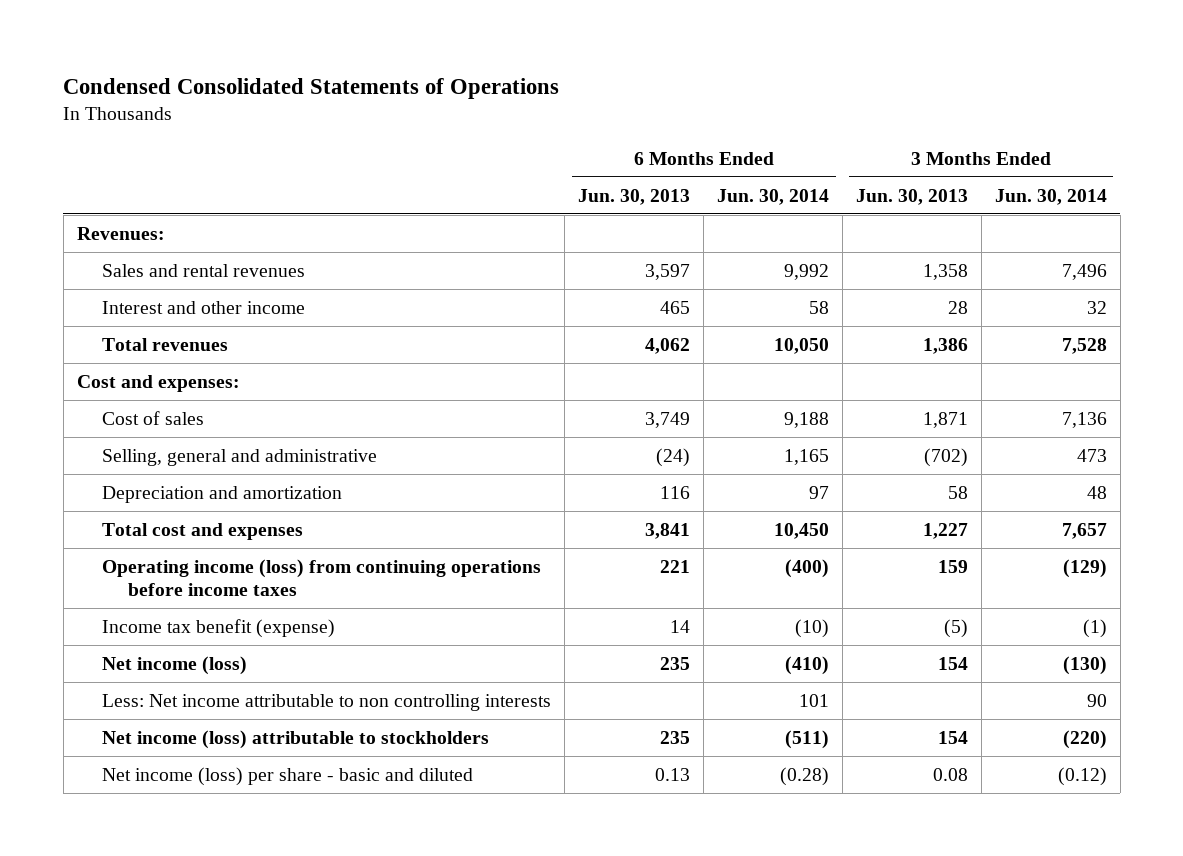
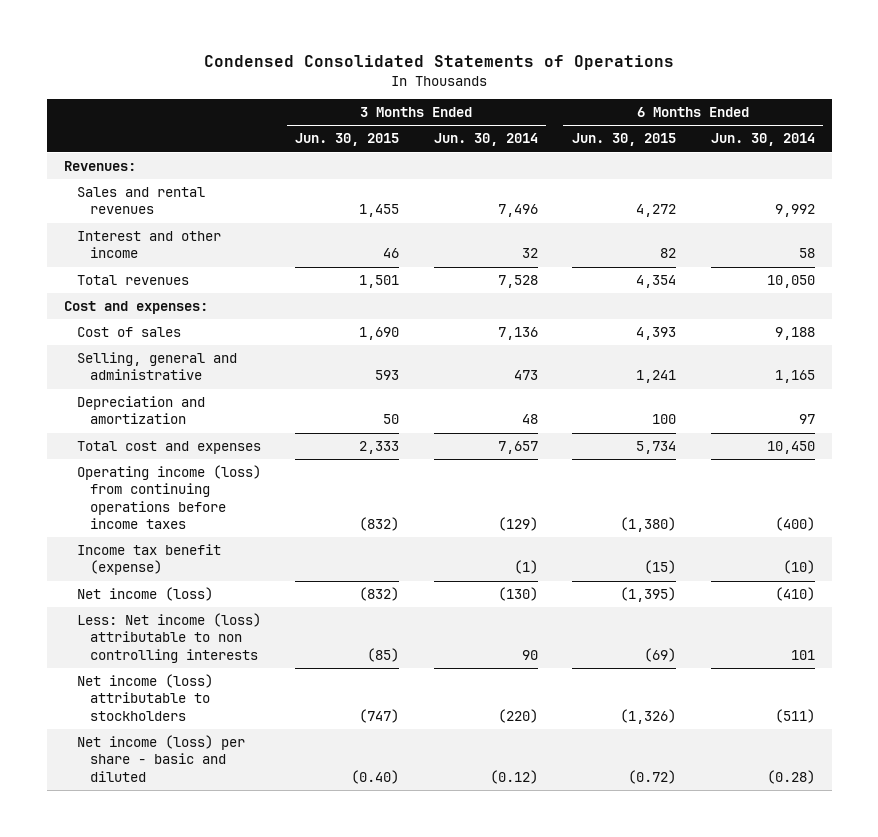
- | 6 Months Ended Jun. 30, 2013 | 6 Months Ended Jun. 30, 2014 | 3 Months Ended Jun. 30, 2013 | 3 Months Ended Jun. 30, 2014
+ | 3 Months Ended Jun. 30, 2015 | 3 Months Ended Jun. 30, 2014 | 6 Months Ended Jun. 30, 2015 | 6 Months Ended Jun. 30, 2014
- Less: Net income attributable to non controlling interests | | 101 | | 90
+ Less: Net income (loss) attributable to non controlling interests | (85) | 90 | (69) | 101

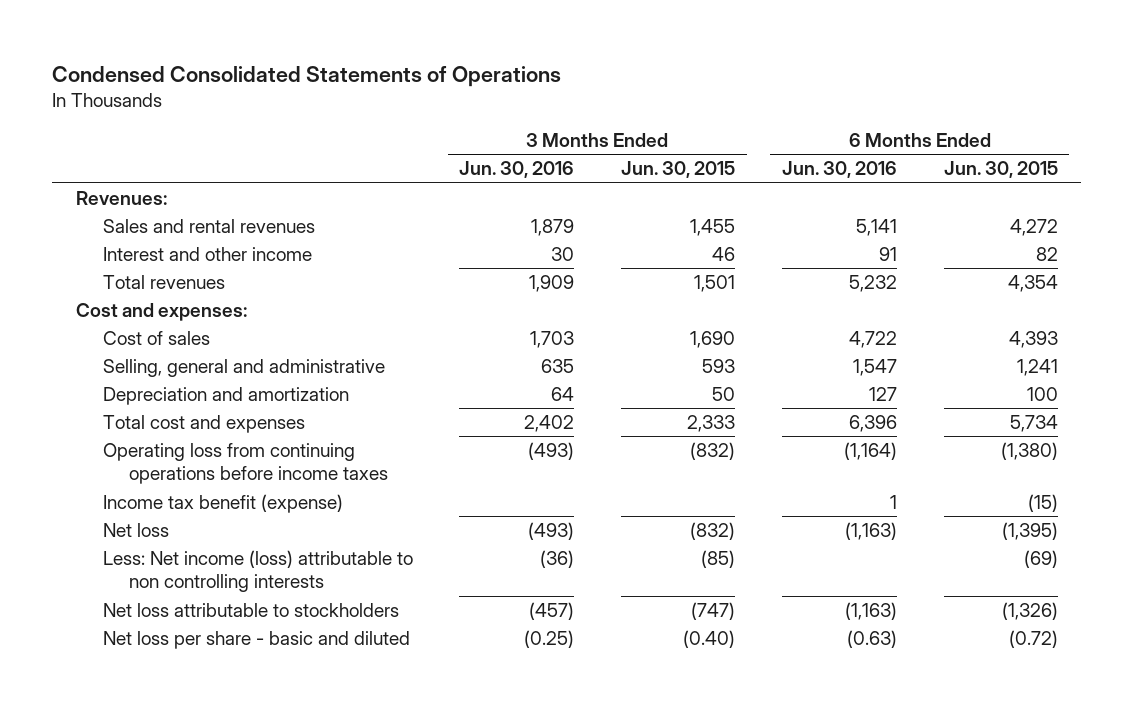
- | 3 Months Ended Jun. 30, 2015 | 3 Months Ended Jun. 30, 2014 | 6 Months Ended Jun. 30, 2015 | 6 Months Ended Jun. 30, 2014
+ | 3 Months Ended Jun. 30, 2016 | 3 Months Ended Jun. 30, 2015 | 6 Months Ended Jun. 30, 2016 | 6 Months Ended Jun. 30, 2015
- Operating income (loss) from continuing operations before income taxes | (832) | (129) | (1,380) | (400)
+ Operating loss from continuing operations before income taxes | (493) | (832) | (1,164) | (1,380)
- Net income (loss) | (832) | (130) | (1,395) | (410)
+ Net loss | (493) | (832) | (1,163) | (1,395)
- Net income (loss) attributable to stockholders | (747) | (220) | (1,326) | (511)
- Net income (loss) per share - basic and diluted | (0.40) | (0.12) | (0.72) | (0.28)
+ Net loss attributable to stockholders | (457) | (747) | (1,163) | (1,326)
+ Net loss per share - basic and diluted | (0.25) | (0.40) | (0.63) | (0.72)

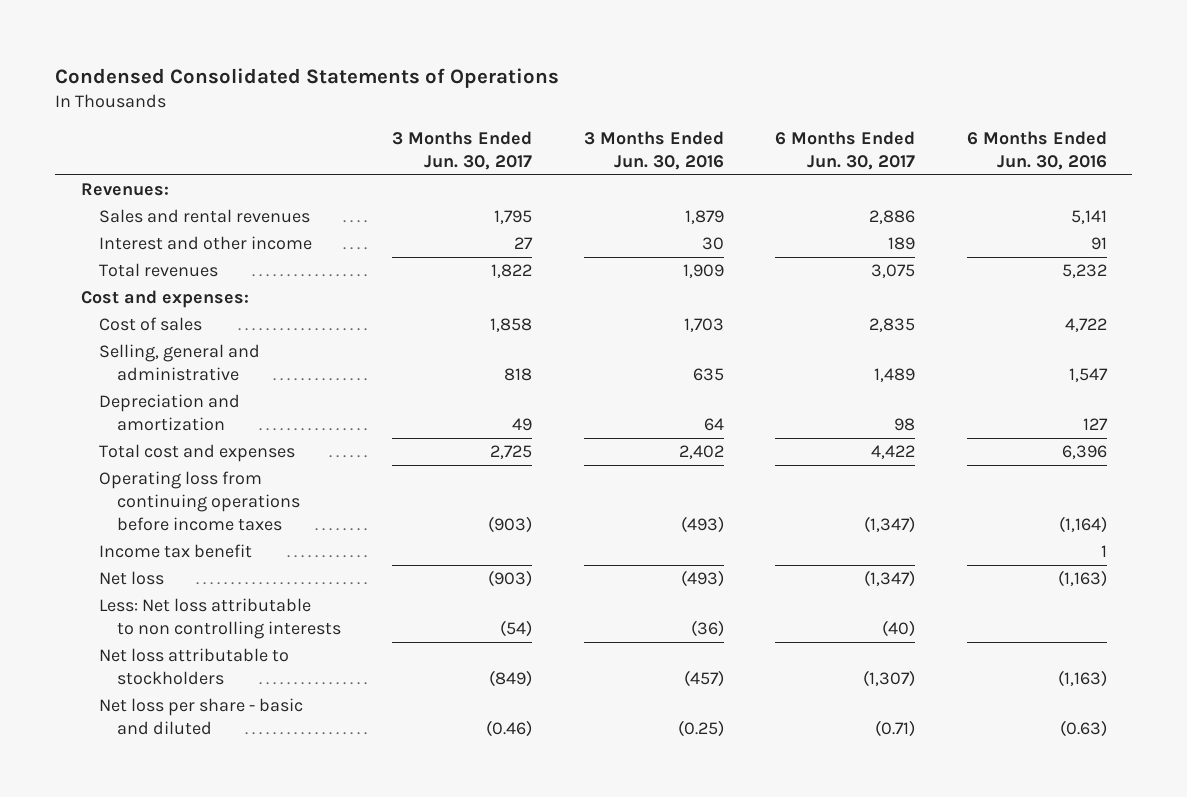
- | 3 Months Ended Jun. 30, 2016 | 3 Months Ended Jun. 30, 2015 | 6 Months Ended Jun. 30, 2016 | 6 Months Ended Jun. 30, 2015
+ | 3 Months Ended Jun. 30, 2017 | 3 Months Ended Jun. 30, 2016 | 6 Months Ended Jun. 30, 2017 | 6 Months Ended Jun. 30, 2016
- Income tax benefit (expense) | | | 1 | (15)
+ Income tax benefit | | | | 1
- Less: Net income (loss) attributable to non controlling interests | (36) | (85) | | (69)
+ Less: Net loss attributable to non controlling interests | (54) | (36) | (40) |

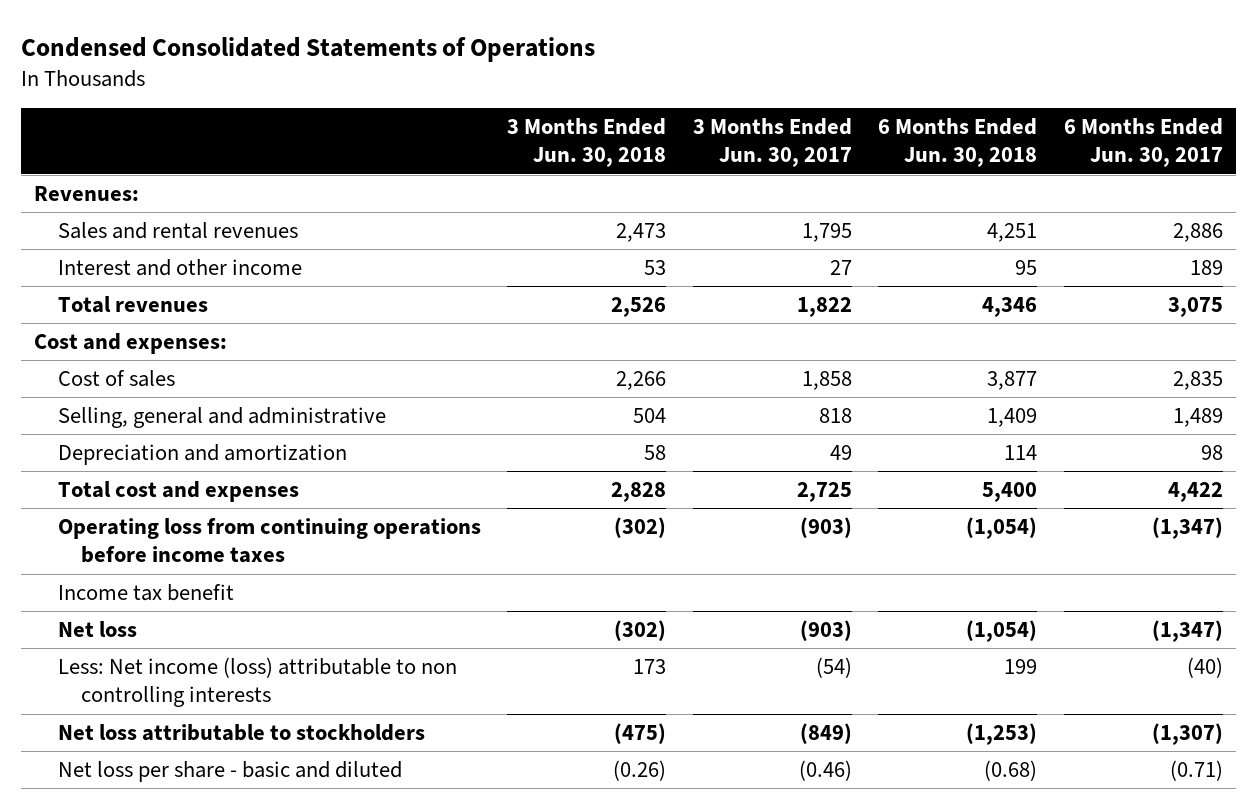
- | 3 Months Ended Jun. 30, 2017 | 3 Months Ended Jun. 30, 2016 | 6 Months Ended Jun. 30, 2017 | 6 Months Ended Jun. 30, 2016
+ | 3 Months Ended Jun. 30, 2018 | 3 Months Ended Jun. 30, 2017 | 6 Months Ended Jun. 30, 2018 | 6 Months Ended Jun. 30, 2017
- Less: Net loss attributable to non controlling interests | (54) | (36) | (40) |
+ Less: Net income (loss) attributable to non controlling interests | 173 | (54) | 199 | (40)

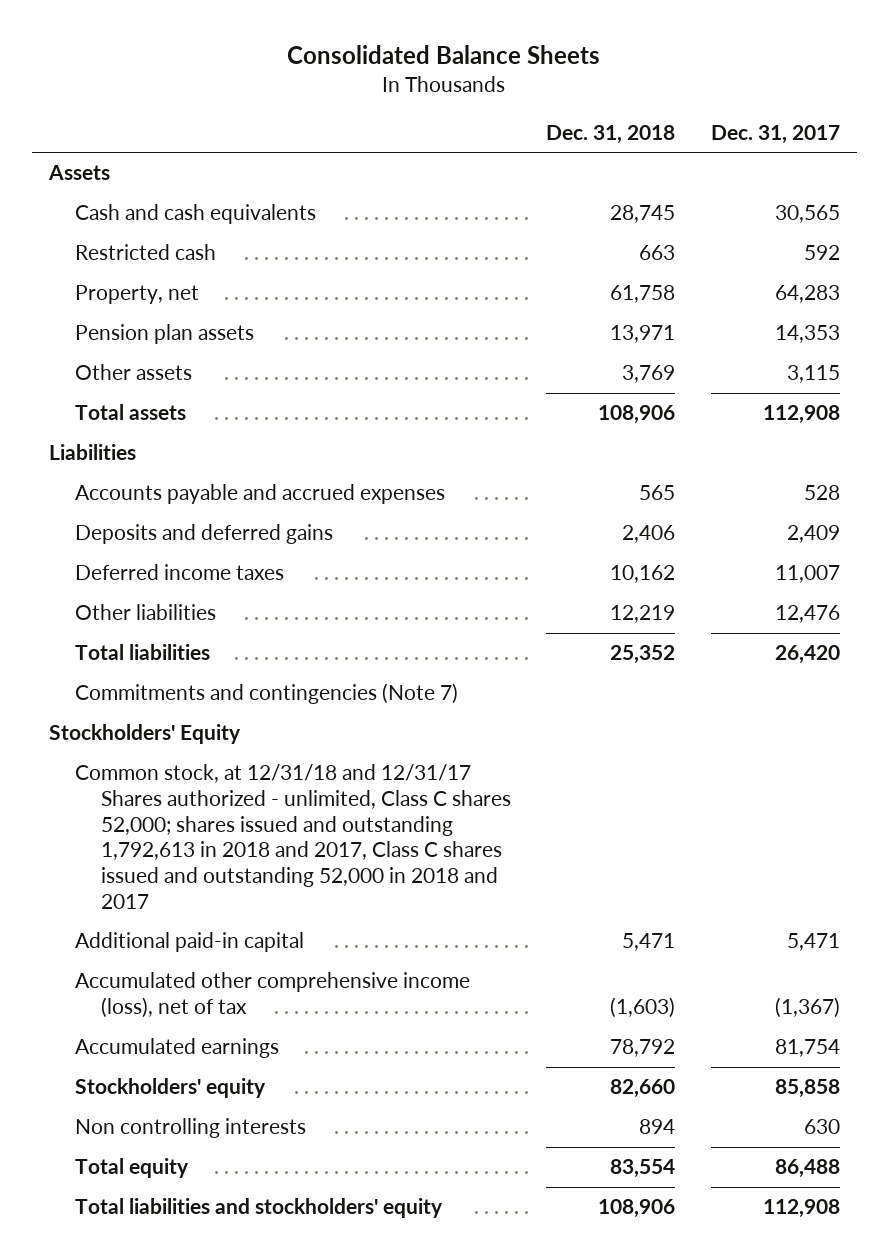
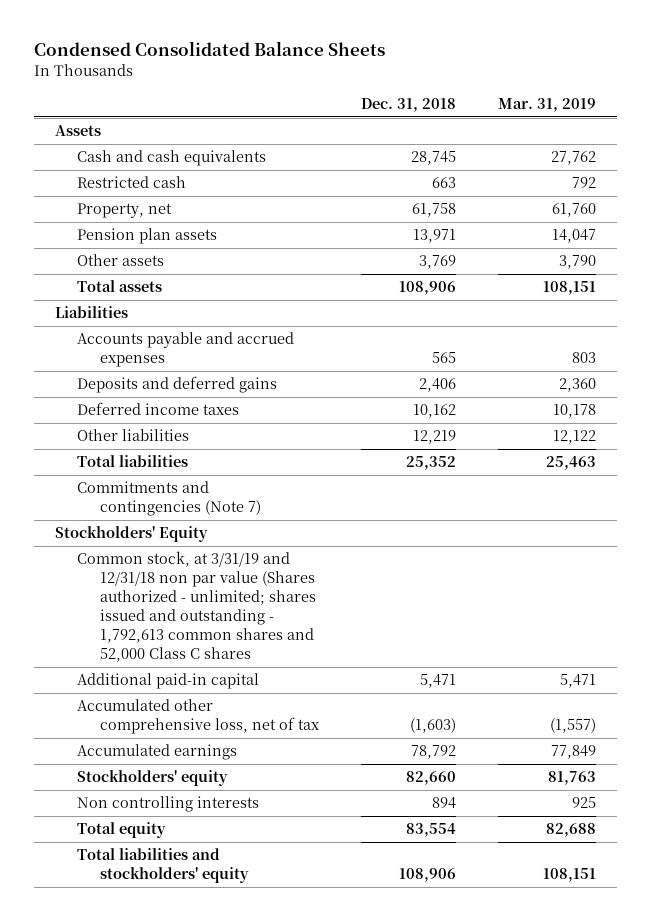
- Consolidated Balance Sheets
+ Condensed Consolidated Balance Sheets
- | Dec. 31, 2018 | Dec. 31, 2017
+ | Dec. 31, 2018 | Mar. 31, 2019
- Common stock, at 12/31/18 and 12/31/17 Shares authorized - unlimited, Class C shares 52,000; shares issued and outstanding 1,792,613 in 2018 and 2017, Class C shares issued and outstanding 52,000 in 2018 and 2017
+ Common stock, at 3/31/19 and 12/31/18 non par value (Shares authorized - unlimited; shares issued and outstanding - 1,792,613 common shares and 52,000 Class C shares
- Accumulated other comprehensive income (loss), net of tax | (1,603) | (1,367)
+ Accumulated other comprehensive loss, net of tax | (1,603) | (1,557)

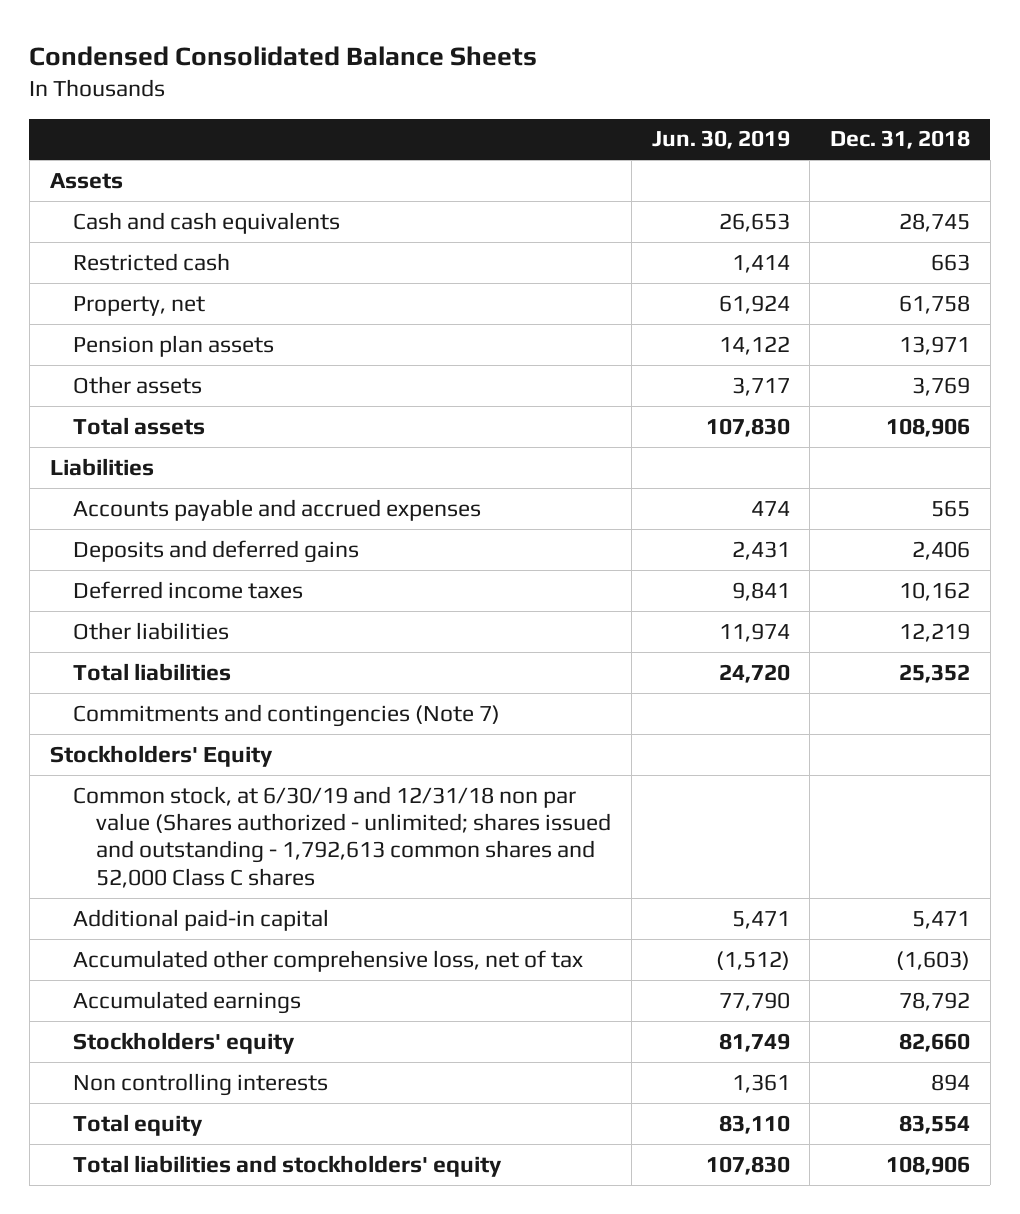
- | Dec. 31, 2018 | Mar. 31, 2019
+ | Jun. 30, 2019 | Dec. 31, 2018
- Common stock, at 3/31/19 and 12/31/18 non par value (Shares authorized - unlimited; shares issued and outstanding - 1,792,613 common shares and 52,000 Class C shares
+ Common stock, at 6/30/19 and 12/31/18 non par value (Shares authorized - unlimited; shares issued and outstanding - 1,792,613 common shares and 52,000 Class C shares

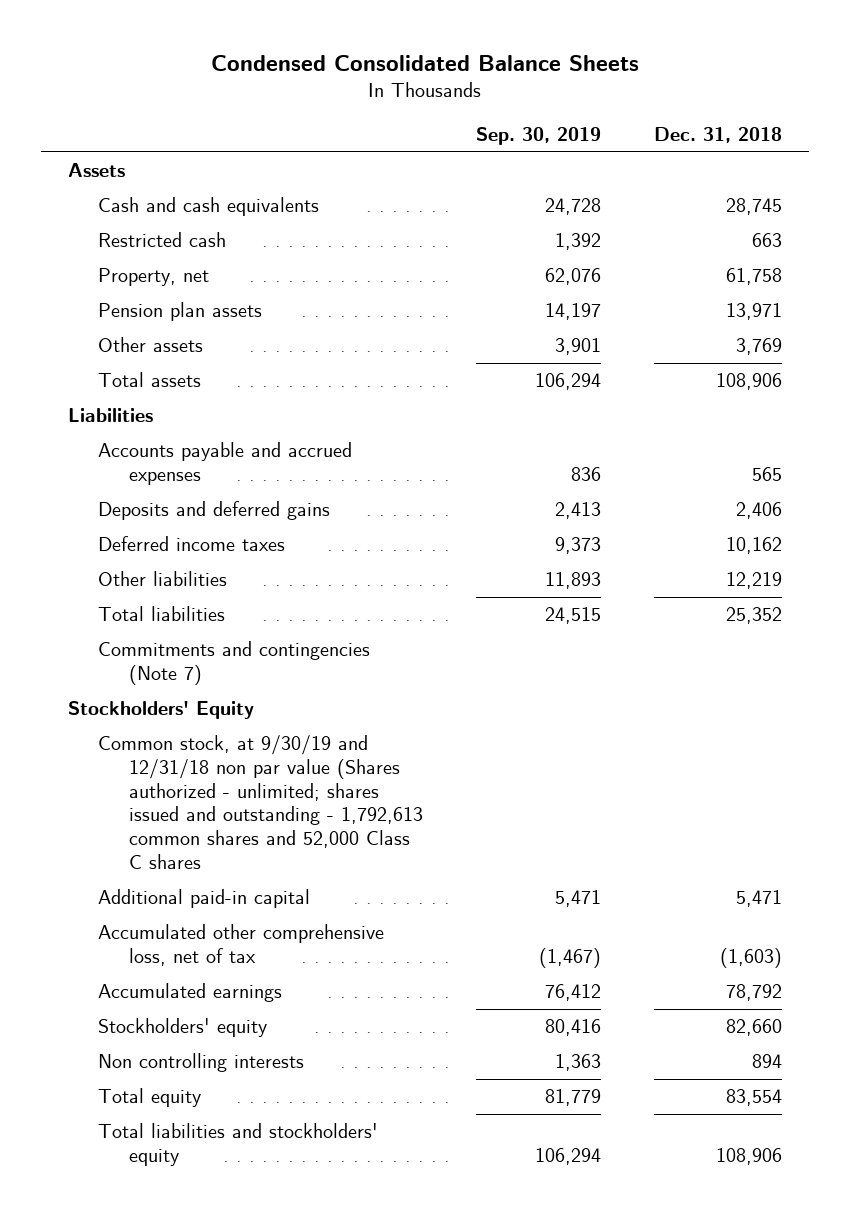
- | Jun. 30, 2019 | Dec. 31, 2018
+ | Sep. 30, 2019 | Dec. 31, 2018
- Common stock, at 6/30/19 and 12/31/18 non par value (Shares authorized - unlimited; shares issued and outstanding - 1,792,613 common shares and 52,000 Class C shares
+ Common stock, at 9/30/19 and 12/31/18 non par value (Shares authorized - unlimited; shares issued and outstanding - 1,792,613 common shares and 52,000 Class C shares

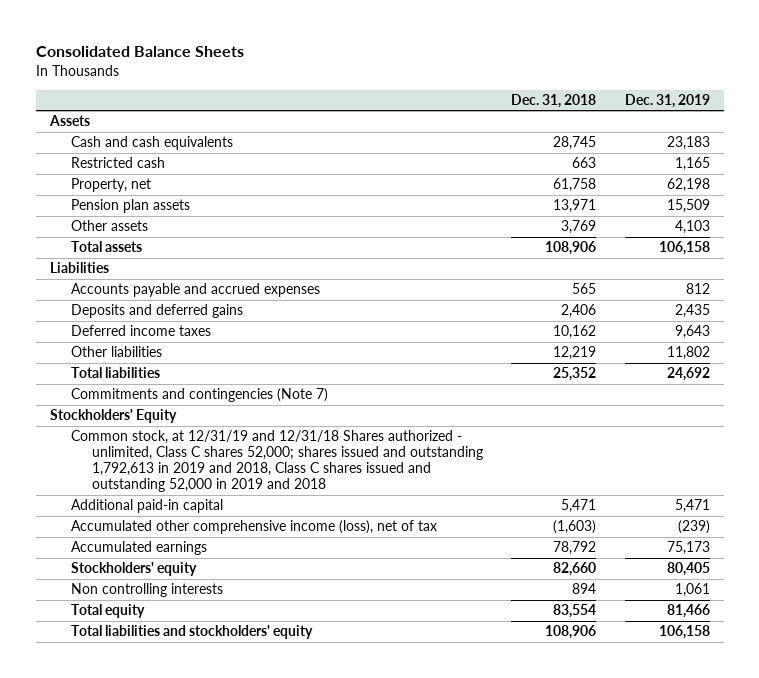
- Condensed Consolidated Balance Sheets
+ Consolidated Balance Sheets
- | Sep. 30, 2019 | Dec. 31, 2018
+ | Dec. 31, 2018 | Dec. 31, 2019
- Common stock, at 9/30/19 and 12/31/18 non par value (Shares authorized - unlimited; shares issued and outstanding - 1,792,613 common shares and 52,000 Class C shares
+ Common stock, at 12/31/19 and 12/31/18 Shares authorized - unlimited, Class C shares 52,000; shares issued and outstanding 1,792,613 in 2019 and 2018, Class C shares issued and outstanding 52,000 in 2019 and 2018
- Accumulated other comprehensive loss, net of tax | (1,467) | (1,603)
+ Accumulated other comprehensive income (loss), net of tax | (1,603) | (239)

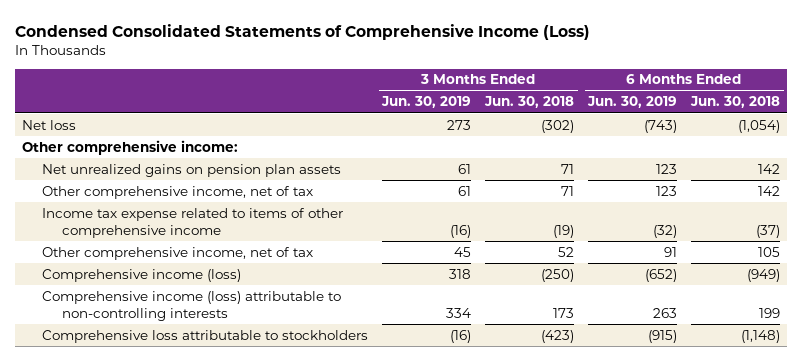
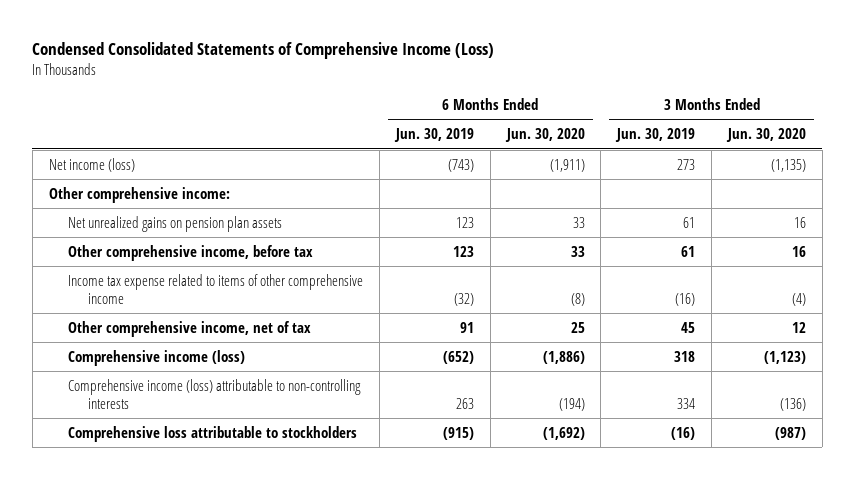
- | 3 Months Ended Jun. 30, 2019 | 3 Months Ended Jun. 30, 2018 | 6 Months Ended Jun. 30, 2019 | 6 Months Ended Jun. 30, 2018
+ | 6 Months Ended Jun. 30, 2019 | 6 Months Ended Jun. 30, 2020 | 3 Months Ended Jun. 30, 2019 | 3 Months Ended Jun. 30, 2020
- Net loss | 273 | (302) | (743) | (1,054)
+ Net income (loss) | (743) | (1,911) | 273 | (1,135)
- Other comprehensive income, net of tax | 61 | 71 | 123 | 142
+ Other comprehensive income, before tax | 123 | 33 | 61 | 16

